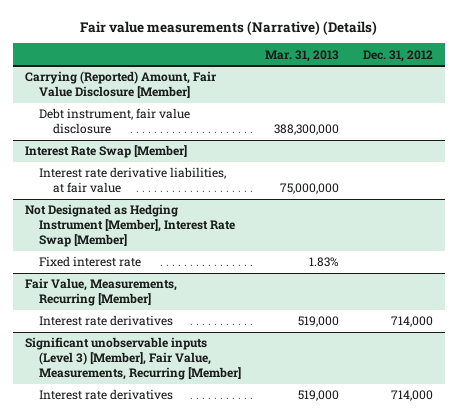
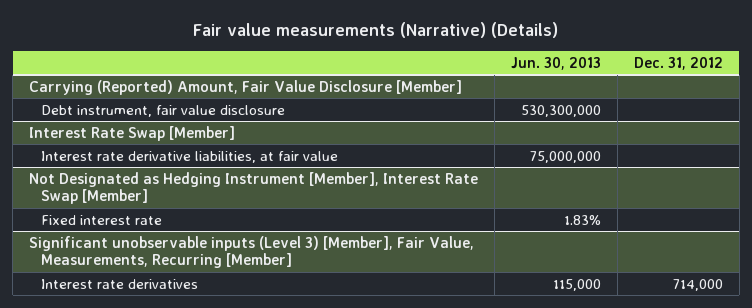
- | Mar. 31, 2013 | Dec. 31, 2012
+ | Jun. 30, 2013 | Dec. 31, 2012
- Fair Value, Measurements, Recurring [Member]
- Interest rate derivatives | 519,000 | 714,000

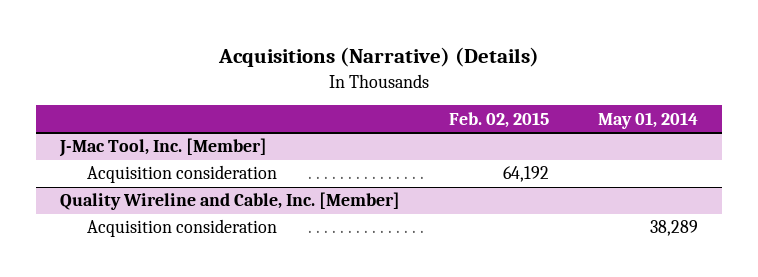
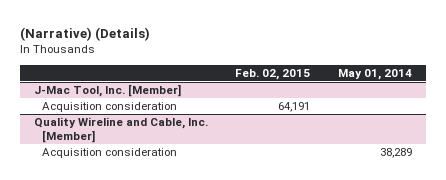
- Acquisitions (Narrative) (Details)
+ (Narrative) (Details)
@ J-Mac Tool, Inc. [Member]
- Acquisition consideration | 64,192 |
+ Acquisition consideration | 64,191 |

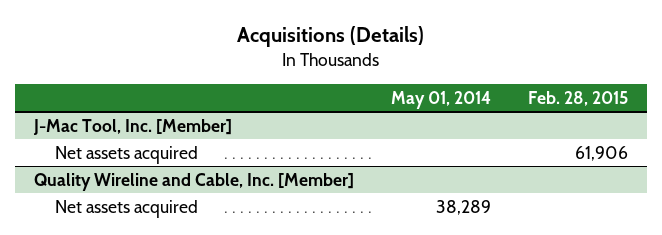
- (Narrative) (Details)
+ Acquisitions (Details)
- | Feb. 02, 2015 | May 01, 2014
+ | May 01, 2014 | Feb. 28, 2015
@ J-Mac Tool, Inc. [Member]
- Acquisition consideration | 64,191 |
+ Net assets acquired | | 61,906
@ Quality Wireline and Cable, Inc. [Member]
- Acquisition consideration | | 38,289
+ Net assets acquired | 38,289 |

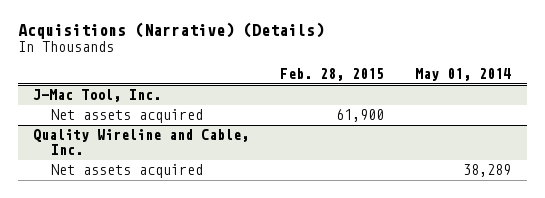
- Acquisitions (Details)
+ Acquisitions (Narrative) (Details)
- | May 01, 2014 | Feb. 28, 2015
+ | Feb. 28, 2015 | May 01, 2014
- J-Mac Tool, Inc. [Member]
- Net assets acquired | | 61,906
- Quality Wireline and Cable, Inc. [Member]
+ J-Mac Tool, Inc.
+ Net assets acquired | 61,900 |
+ Quality Wireline and Cable, Inc.

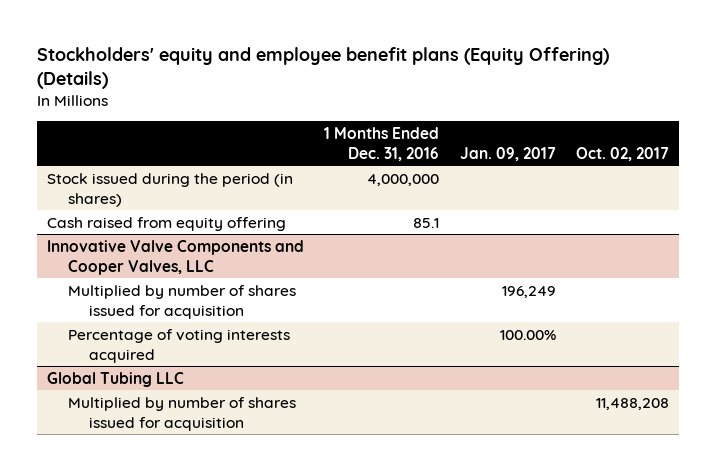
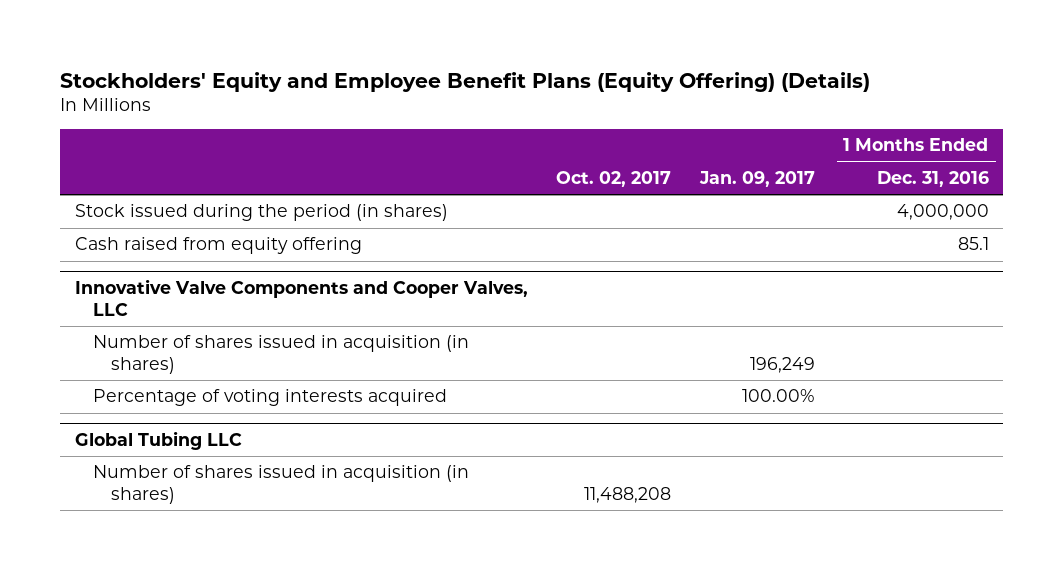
- Stockholders' equity and employee benefit plans (Equity Offering) (Details)
+ Stockholders' Equity and Employee Benefit Plans (Equity Offering) (Details)
- | 1 Months Ended Dec. 31, 2016 | Jan. 09, 2017 | Oct. 02, 2017
+ | Oct. 02, 2017 | Jan. 09, 2017 | 1 Months Ended Dec. 31, 2016
@ Innovative Valve Components and Cooper Valves, LLC
- Multiplied by number of shares issued for acquisition | | 196,249 |
+ Number of shares issued in acquisition (in shares) | | 196,249 |
@ Global Tubing LLC
- Multiplied by number of shares issued for acquisition | | | 11,488,208
+ Number of shares issued in acquisition (in shares) | 11,488,208 | |

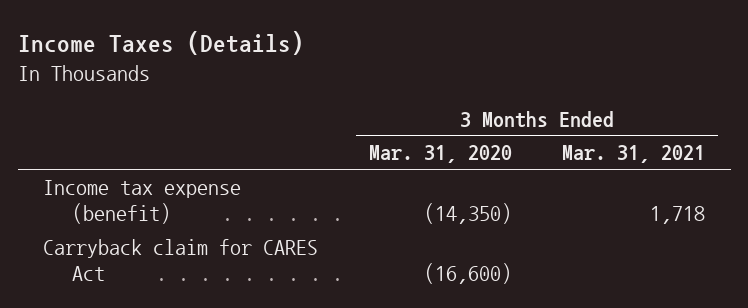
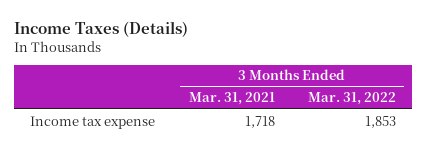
- | 3 Months Ended Mar. 31, 2020 | 3 Months Ended Mar. 31, 2021
+ | 3 Months Ended Mar. 31, 2021 | 3 Months Ended Mar. 31, 2022
- Income tax expense (benefit) | (14,350) | 1,718
- Carryback claim for CARES Act | (16,600) |
+ Income tax expense | 1,718 | 1,853

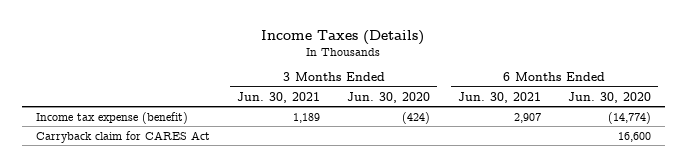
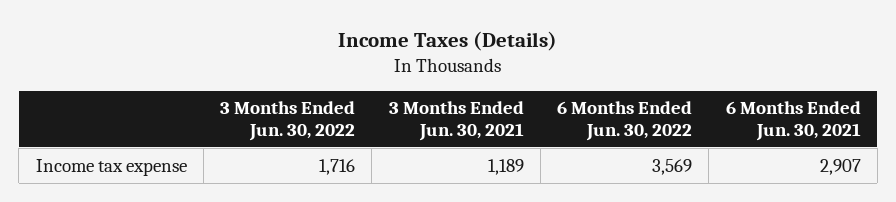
- | 3 Months Ended Jun. 30, 2021 | 3 Months Ended Jun. 30, 2020 | 6 Months Ended Jun. 30, 2021 | 6 Months Ended Jun. 30, 2020
+ | 3 Months Ended Jun. 30, 2022 | 3 Months Ended Jun. 30, 2021 | 6 Months Ended Jun. 30, 2022 | 6 Months Ended Jun. 30, 2021
- Income tax expense (benefit) | 1,189 | (424) | 2,907 | (14,774)
- Carryback claim for CARES Act | | | | 16,600
+ Income tax expense | 1,716 | 1,189 | 3,569 | 2,907

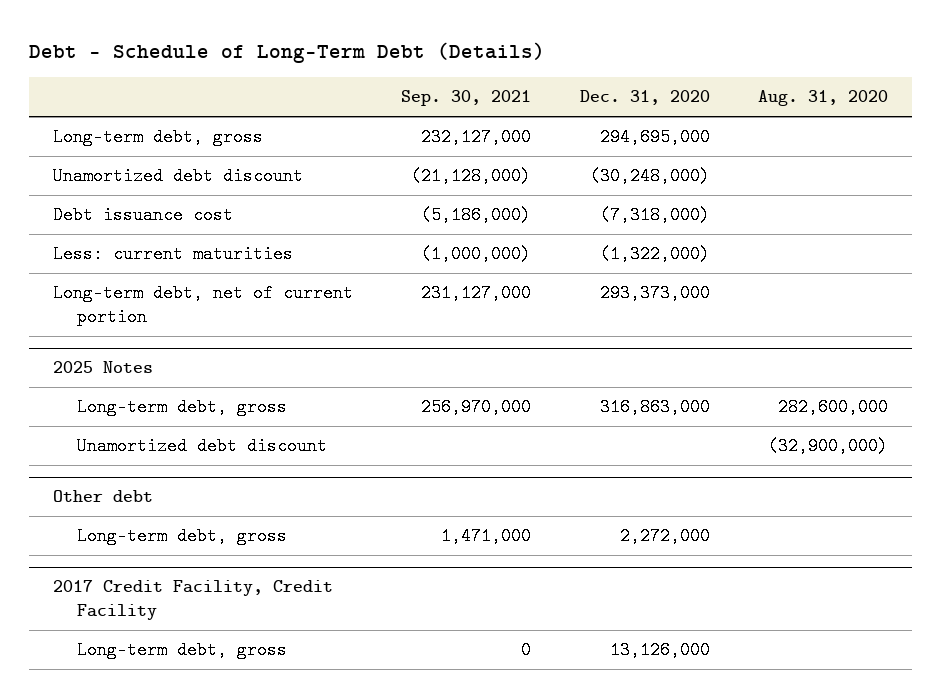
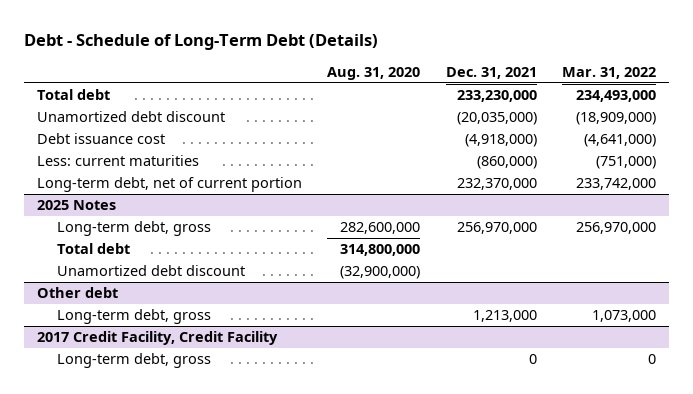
- | Sep. 30, 2021 | Dec. 31, 2020 | Aug. 31, 2020
+ | Aug. 31, 2020 | Dec. 31, 2021 | Mar. 31, 2022
- Long-term debt, gross | 232,127,000 | 294,695,000 |
+ Total debt | | 233,230,000 | 234,493,000
@ 2025 Notes
+ Total debt | 314,800,000 | |

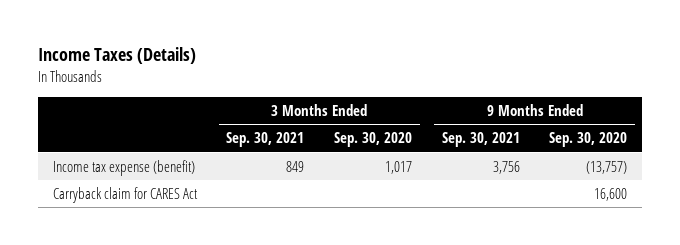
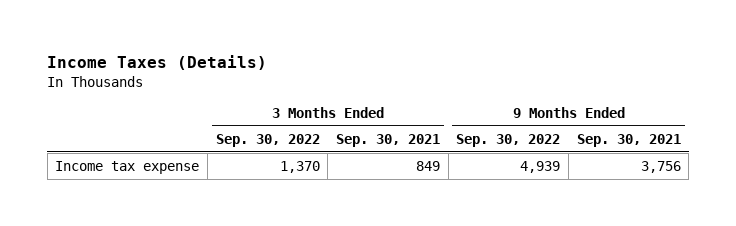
- | 3 Months Ended Sep. 30, 2021 | 3 Months Ended Sep. 30, 2020 | 9 Months Ended Sep. 30, 2021 | 9 Months Ended Sep. 30, 2020
+ | 3 Months Ended Sep. 30, 2022 | 3 Months Ended Sep. 30, 2021 | 9 Months Ended Sep. 30, 2022 | 9 Months Ended Sep. 30, 2021
- Income tax expense (benefit) | 849 | 1,017 | 3,756 | (13,757)
- Carryback claim for CARES Act | | | | 16,600
+ Income tax expense | 1,370 | 849 | 4,939 | 3,756

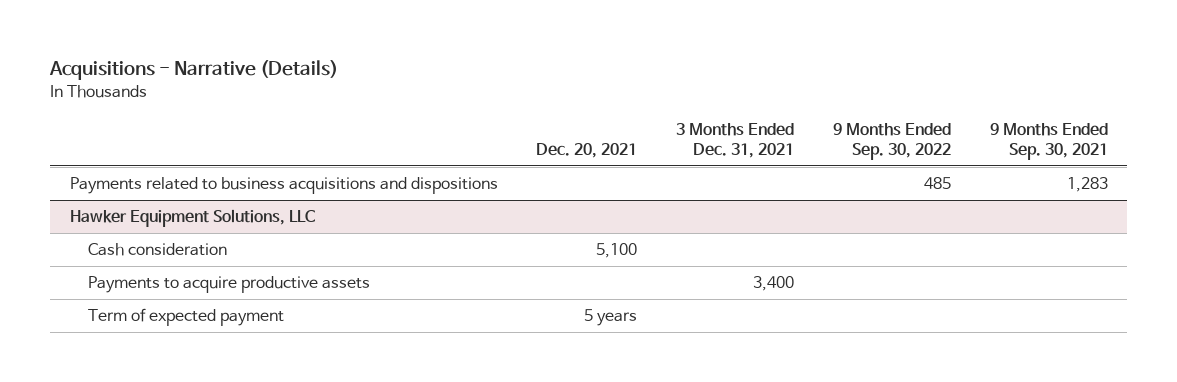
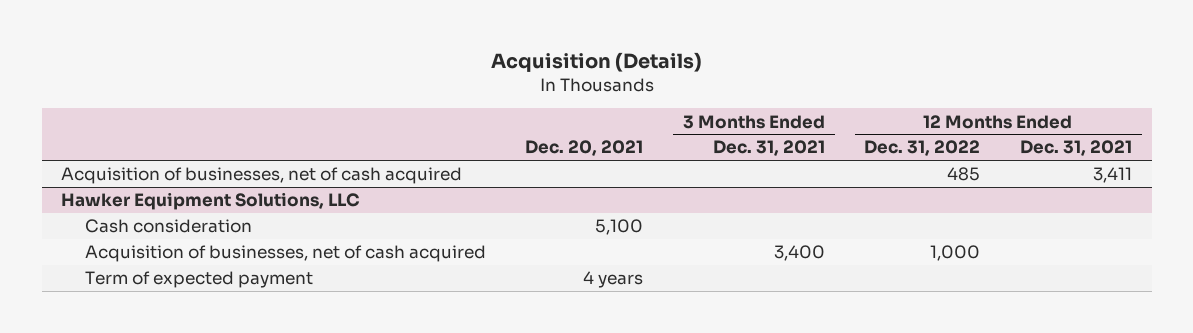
- Acquisitions - Narrative (Details)
+ Acquisition (Details)
- | Dec. 20, 2021 | 3 Months Ended Dec. 31, 2021 | 9 Months Ended Sep. 30, 2022 | 9 Months Ended Sep. 30, 2021
+ | Dec. 20, 2021 | 3 Months Ended Dec. 31, 2021 | 12 Months Ended Dec. 31, 2022 | 12 Months Ended Dec. 31, 2021
- Payments related to business acquisitions and dispositions | | | 485 | 1,283
+ Acquisition of businesses, net of cash acquired | | | 485 | 3,411
@ Hawker Equipment Solutions, LLC
- Payments to acquire productive assets | | 3,400 | |
- Term of expected payment | 5 years | | |
+ Acquisition of businesses, net of cash acquired | | 3,400 | 1,000 |
+ Term of expected payment | 4 years | | |

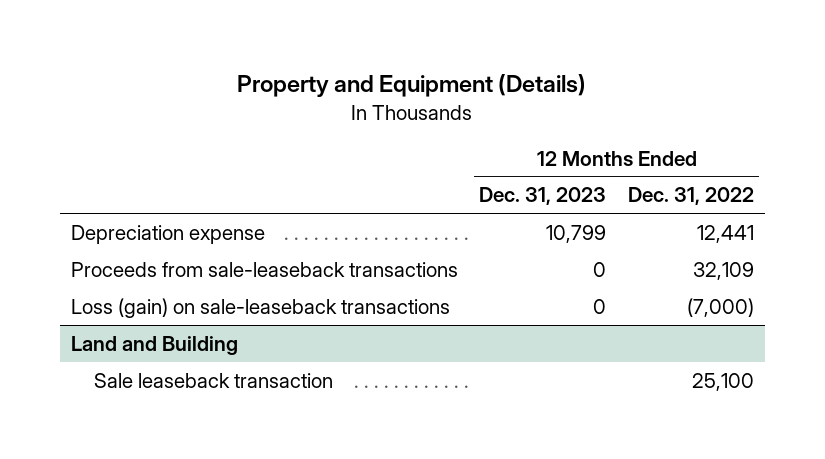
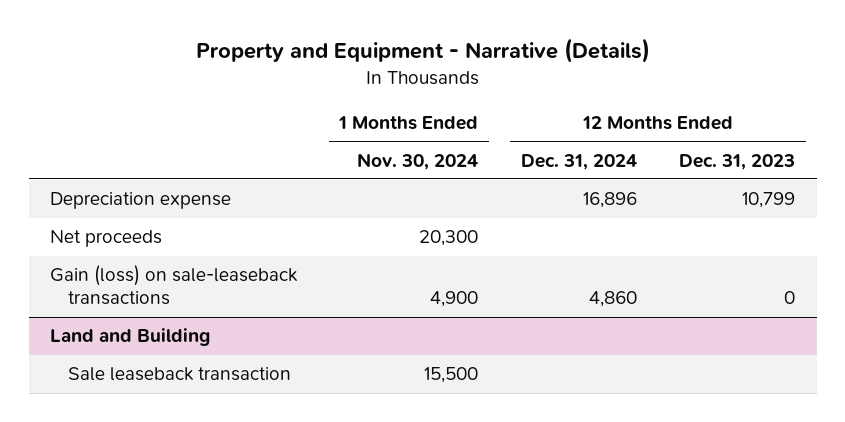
- Property and Equipment (Details)
+ Property and Equipment - Narrative (Details)
- | 12 Months Ended Dec. 31, 2023 | 12 Months Ended Dec. 31, 2022
+ | 1 Months Ended Nov. 30, 2024 | 12 Months Ended Dec. 31, 2024 | 12 Months Ended Dec. 31, 2023
- Proceeds from sale-leaseback transactions | 0 | 32,109
- Loss (gain) on sale-leaseback transactions | 0 | (7,000)
+ Net proceeds | 20,300 | |
+ Gain (loss) on sale-leaseback transactions | 4,900 | 4,860 | 0

